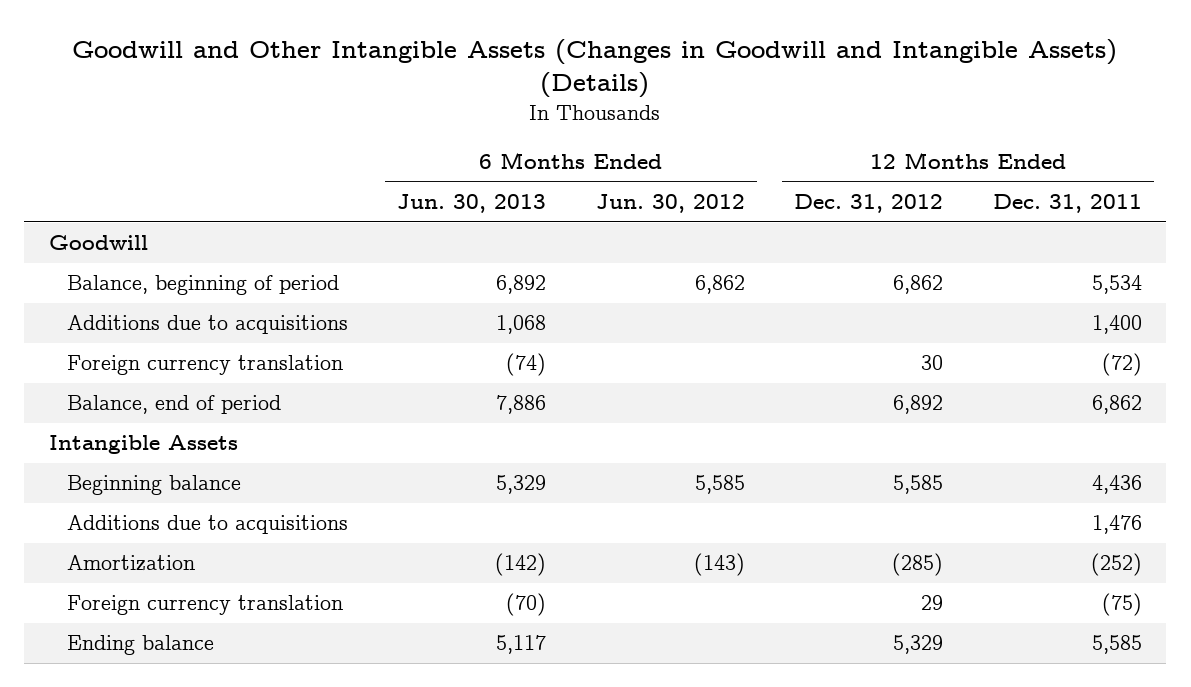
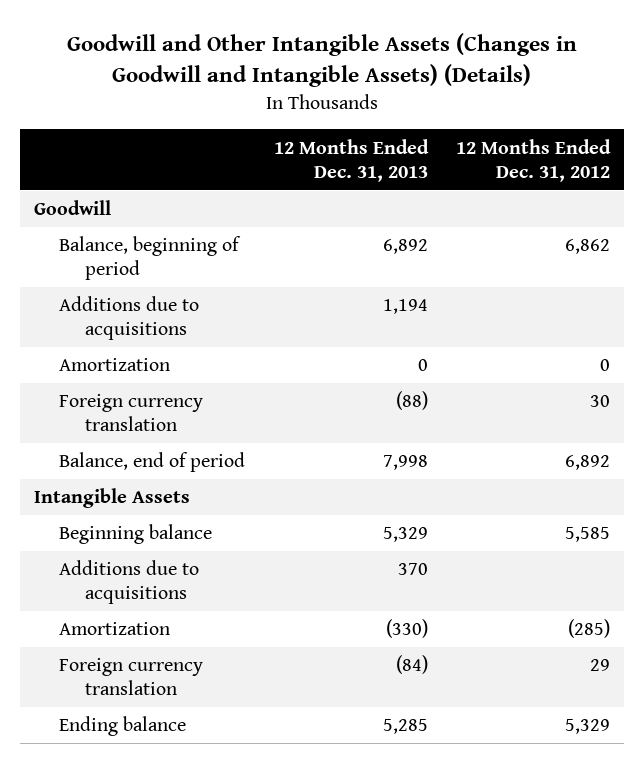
- | 6 Months Ended Jun. 30, 2013 | 6 Months Ended Jun. 30, 2012 | 12 Months Ended Dec. 31, 2012 | 12 Months Ended Dec. 31, 2011
+ | 12 Months Ended Dec. 31, 2013 | 12 Months Ended Dec. 31, 2012
+ Amortization | 0 | 0

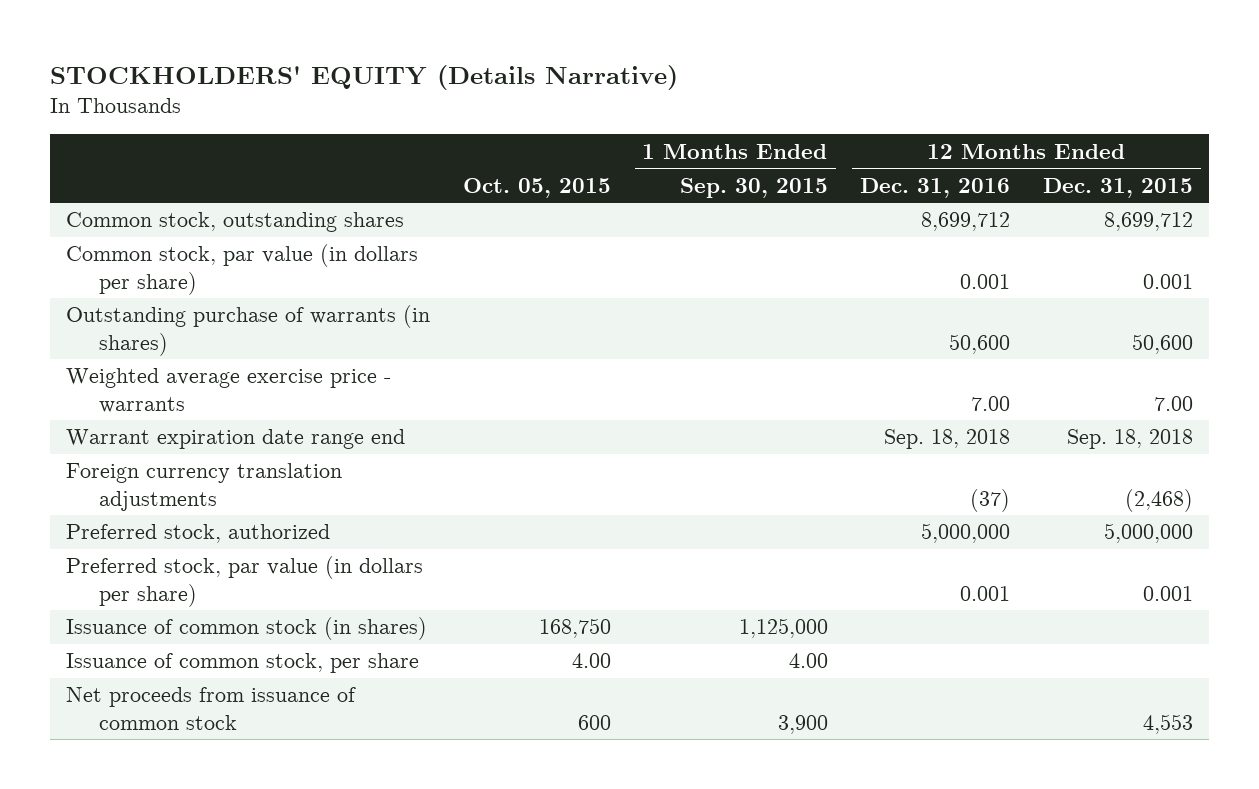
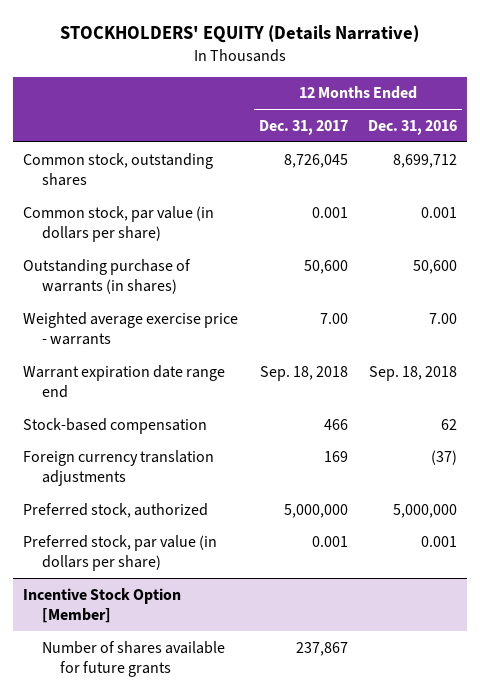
- | Oct. 05, 2015 | 1 Months Ended Sep. 30, 2015 | 12 Months Ended Dec. 31, 2016 | 12 Months Ended Dec. 31, 2015
+ | 12 Months Ended Dec. 31, 2017 | 12 Months Ended Dec. 31, 2016
+ Stock-based compensation | 466 | 62
- Issuance of common stock (in shares) | 168,750 | 1,125,000 | |
- Issuance of common stock, per share | 4.00 | 4.00 | |
- Net proceeds from issuance of common stock | 600 | 3,900 | | 4,553
+ Incentive Stock Option [Member]
+ Number of shares available for future grants | 237,867 |

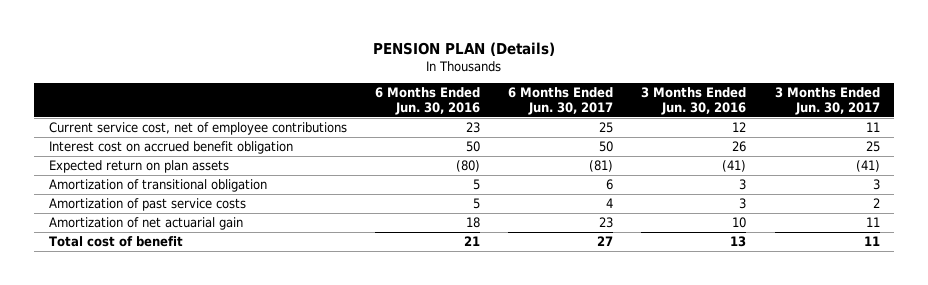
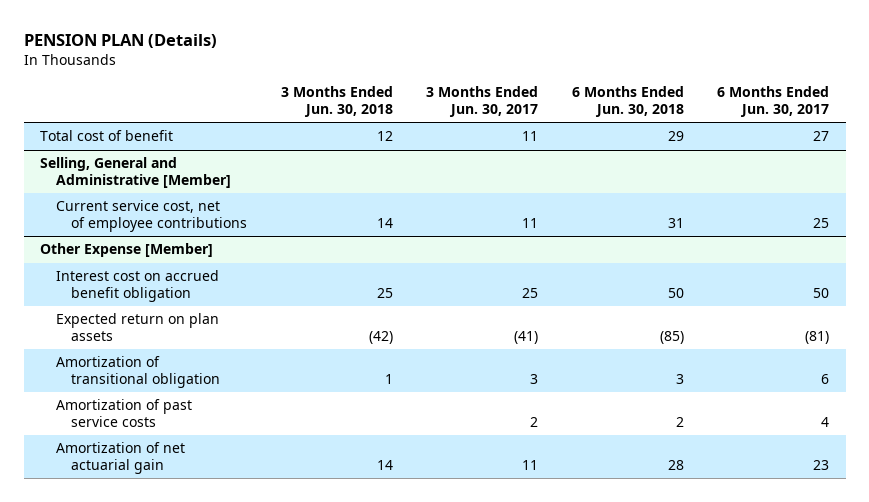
- | 6 Months Ended Jun. 30, 2016 | 6 Months Ended Jun. 30, 2017 | 3 Months Ended Jun. 30, 2016 | 3 Months Ended Jun. 30, 2017
+ | 3 Months Ended Jun. 30, 2018 | 3 Months Ended Jun. 30, 2017 | 6 Months Ended Jun. 30, 2018 | 6 Months Ended Jun. 30, 2017
moved up: Total cost of benefit | 12 | 11 | 29 | 27
+ Selling, General and Administrative [Member]
+ Other Expense [Member]

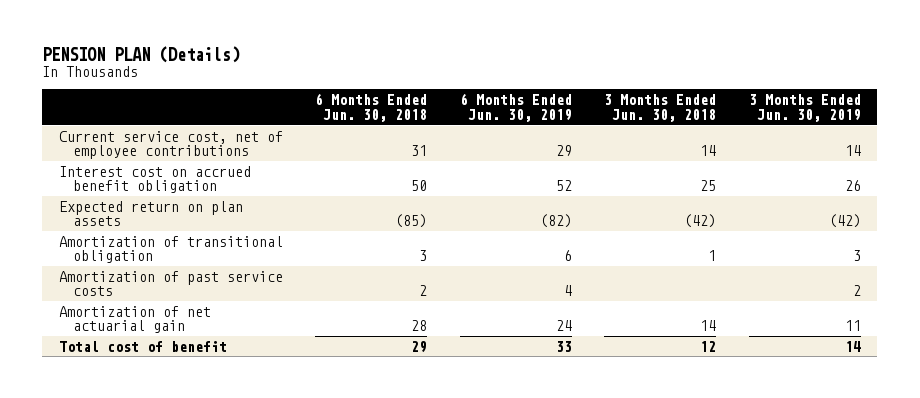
- | 3 Months Ended Jun. 30, 2018 | 3 Months Ended Jun. 30, 2017 | 6 Months Ended Jun. 30, 2018 | 6 Months Ended Jun. 30, 2017
+ | 6 Months Ended Jun. 30, 2018 | 6 Months Ended Jun. 30, 2019 | 3 Months Ended Jun. 30, 2018 | 3 Months Ended Jun. 30, 2019
- Selling, General and Administrative [Member]
- Other Expense [Member]
moved down: Total cost of benefit | 29 | 33 | 12 | 14

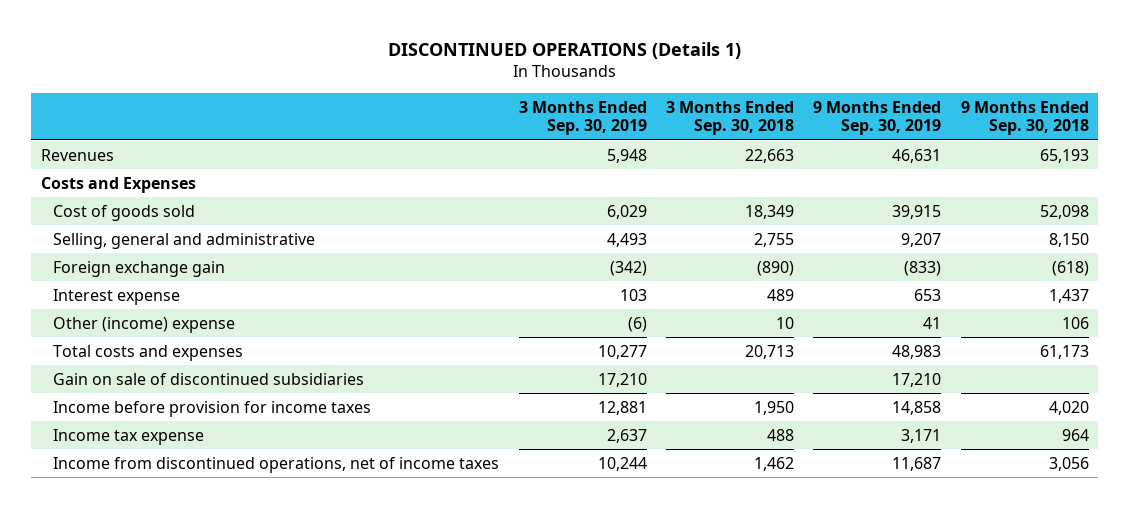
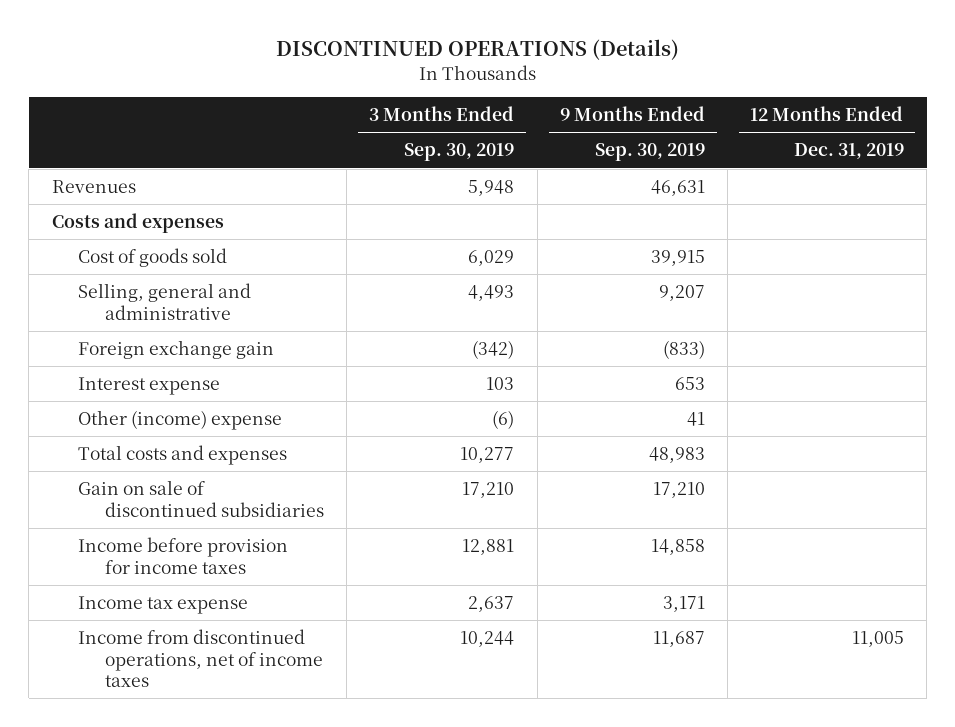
- DISCONTINUED OPERATIONS (Details 1)
+ DISCONTINUED OPERATIONS (Details)
- | 3 Months Ended Sep. 30, 2019 | 3 Months Ended Sep. 30, 2018 | 9 Months Ended Sep. 30, 2019 | 9 Months Ended Sep. 30, 2018
+ | 3 Months Ended Sep. 30, 2019 | 9 Months Ended Sep. 30, 2019 | 12 Months Ended Dec. 31, 2019
- Costs and Expenses
+ Costs and expenses

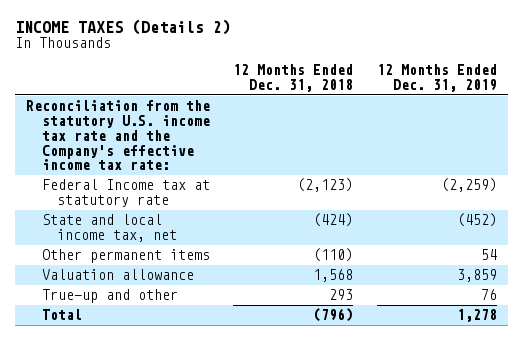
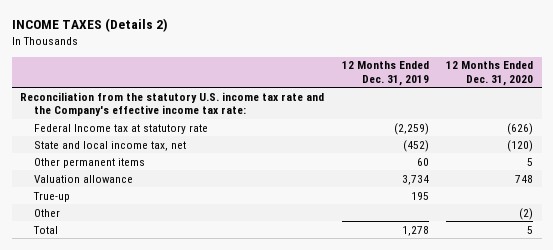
- | 12 Months Ended Dec. 31, 2018 | 12 Months Ended Dec. 31, 2019
+ | 12 Months Ended Dec. 31, 2019 | 12 Months Ended Dec. 31, 2020
- Other permanent items | (110) | 54
- Valuation allowance | 1,568 | 3,859
- True-up and other | 293 | 76
+ Other permanent items | 60 | 5
+ Valuation allowance | 3,734 | 748
+ True-up | 195 |
+ Other | | (2)

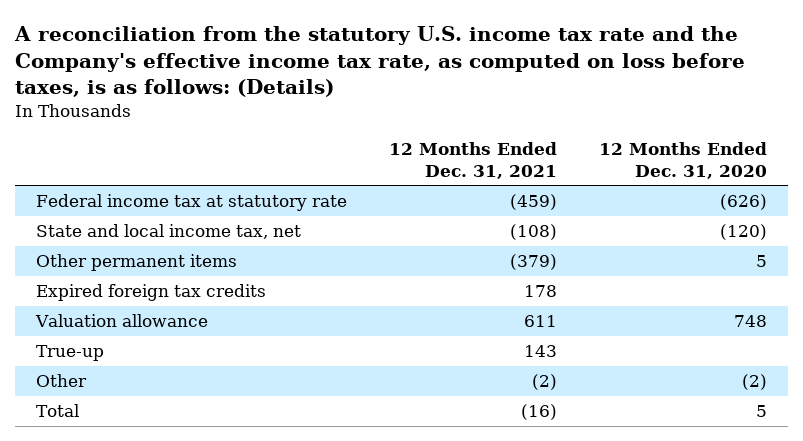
- INCOME TAXES (Details 2)
+ A reconciliation from the statutory U.S. income tax rate and the Company's effective income tax rate, as computed on loss before taxes, is as follows: (Details)
- | 12 Months Ended Dec. 31, 2019 | 12 Months Ended Dec. 31, 2020
+ | 12 Months Ended Dec. 31, 2021 | 12 Months Ended Dec. 31, 2020
- Reconciliation from the statutory U.S. income tax rate and the Company's effective income tax rate:
- Federal Income tax at statutory rate | (2,259) | (626)
+ Federal income tax at statutory rate | (459) | (626)
+ Expired foreign tax credits | 178 |

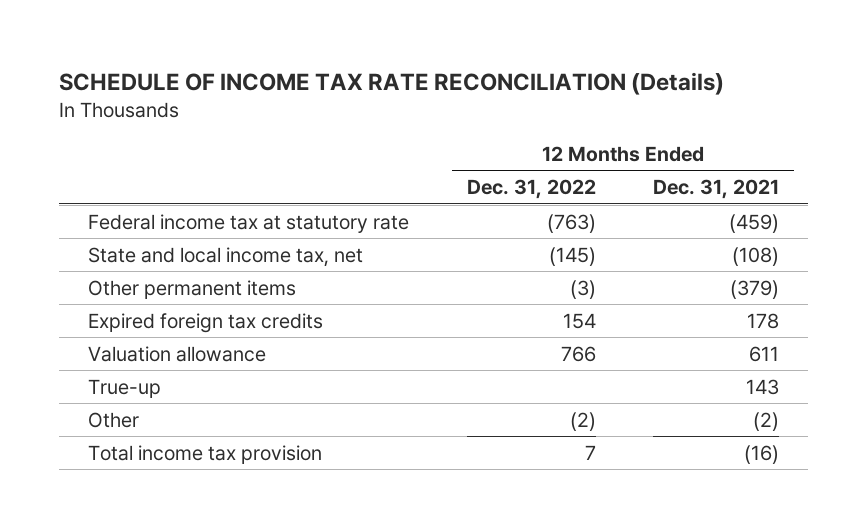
- A reconciliation from the statutory U.S. income tax rate and the Company's effective income tax rate, as computed on loss before taxes, is as follows: (Details)
+ SCHEDULE OF INCOME TAX RATE RECONCILIATION (Details)
- | 12 Months Ended Dec. 31, 2021 | 12 Months Ended Dec. 31, 2020
+ | 12 Months Ended Dec. 31, 2022 | 12 Months Ended Dec. 31, 2021
- Total | (16) | 5
+ Total income tax provision | 7 | (16)

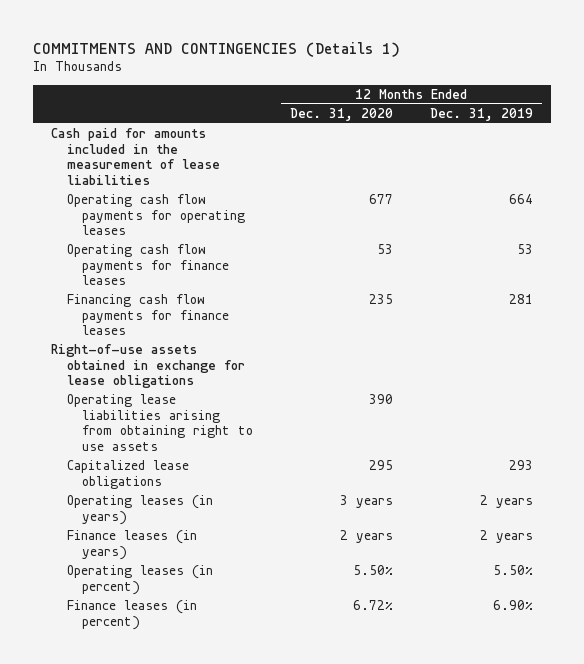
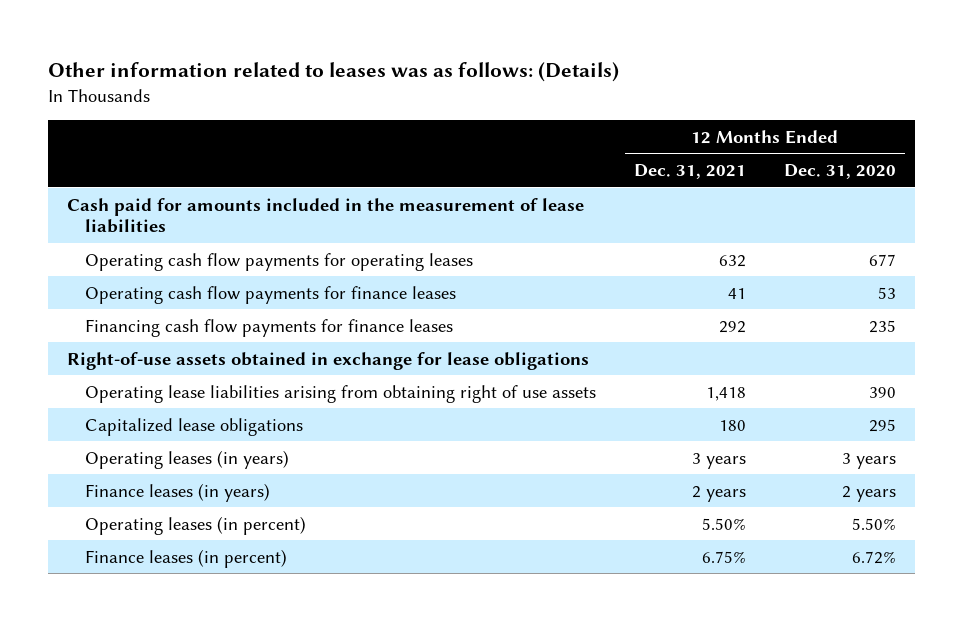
- COMMITMENTS AND CONTINGENCIES (Details 1)
+ Other information related to leases was as follows: (Details)
- | 12 Months Ended Dec. 31, 2020 | 12 Months Ended Dec. 31, 2019
+ | 12 Months Ended Dec. 31, 2021 | 12 Months Ended Dec. 31, 2020
- Operating lease liabilities arising from obtaining right to use assets | 390 |
+ Operating lease liabilities arising from obtaining right of use assets | 1,418 | 390

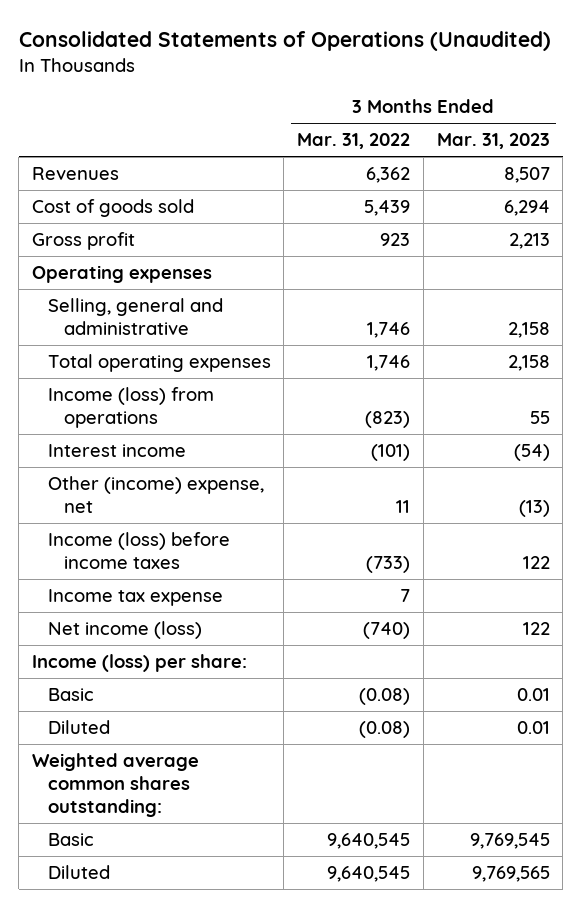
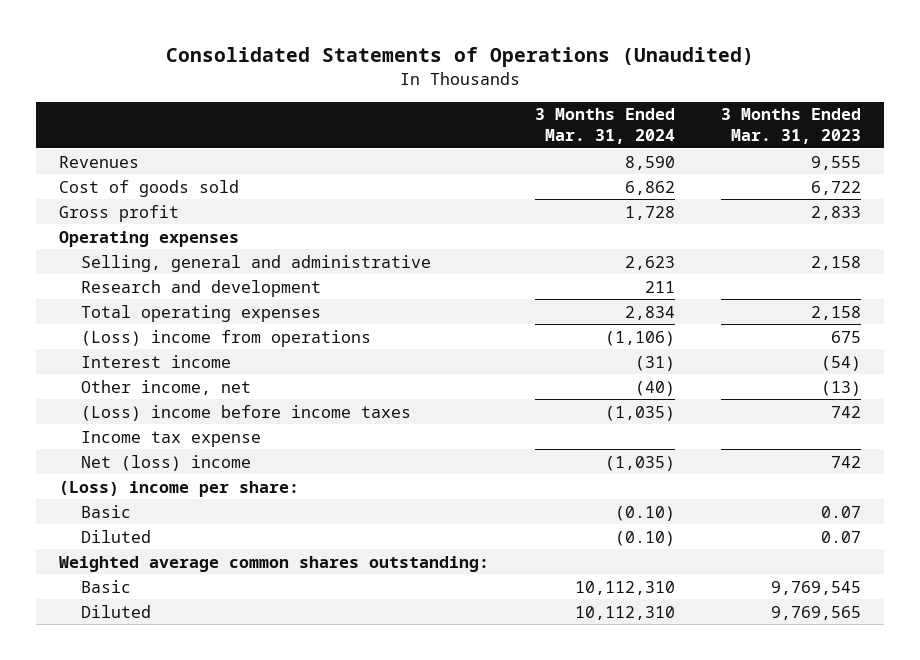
- | 3 Months Ended Mar. 31, 2022 | 3 Months Ended Mar. 31, 2023
+ | 3 Months Ended Mar. 31, 2024 | 3 Months Ended Mar. 31, 2023
- Revenues | 6,362 | 8,507
- Cost of goods sold | 5,439 | 6,294
- Gross profit | 923 | 2,213
+ Revenues | 8,590 | 9,555
+ Cost of goods sold | 6,862 | 6,722
+ Gross profit | 1,728 | 2,833
+ Research and development | 211 |
- Income (loss) from operations | (823) | 55
+ (Loss) income from operations | (1,106) | 675
- Other (income) expense, net | 11 | (13)
- Income (loss) before income taxes | (733) | 122
+ Other income, net | (40) | (13)
+ (Loss) income before income taxes | (1,035) | 742
- Net income (loss) | (740) | 122
- Income (loss) per share:
- Basic | (0.08) | 0.01
- Diluted | (0.08) | 0.01
+ Net (loss) income | (1,035) | 742
+ (Loss) income per share:
+ Basic | (0.10) | 0.07
+ Diluted | (0.10) | 0.07

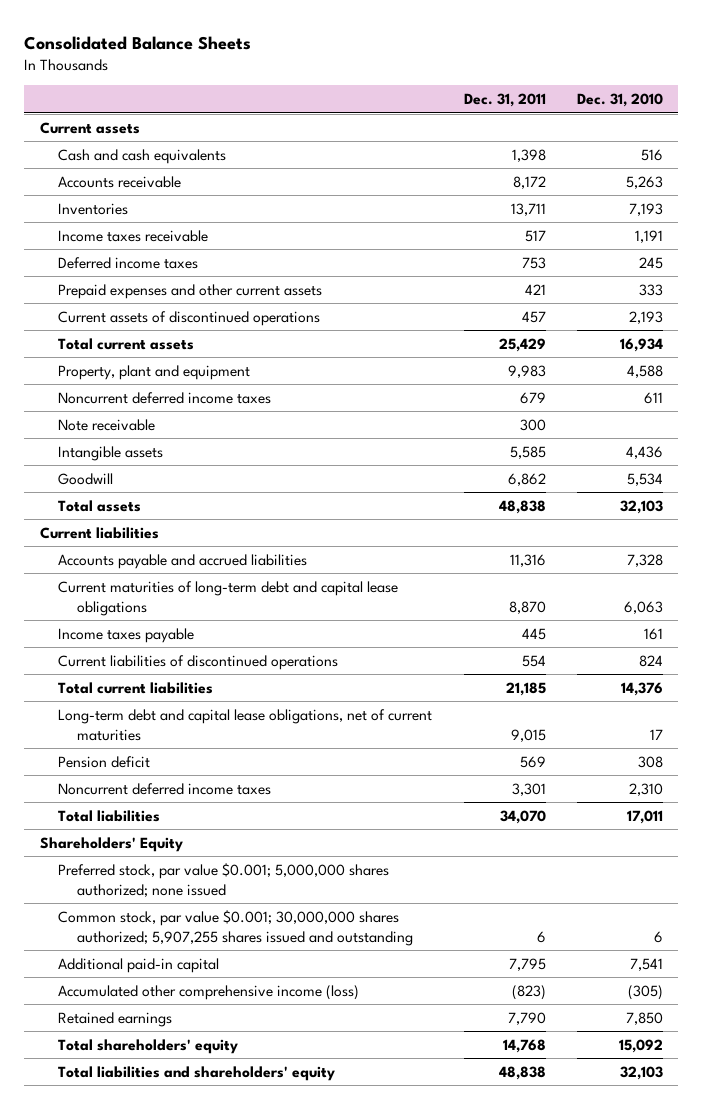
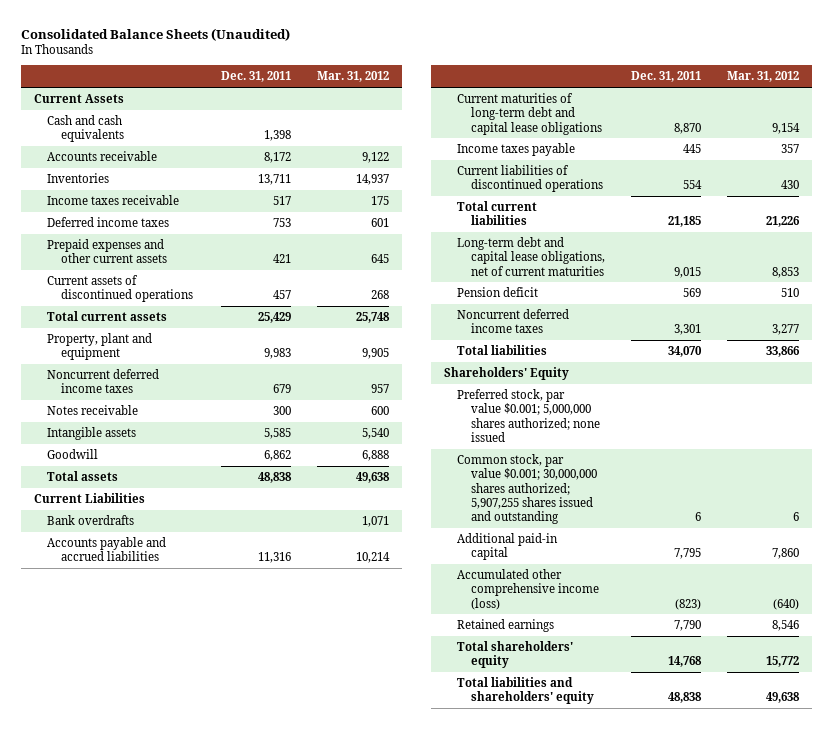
- Consolidated Balance Sheets
+ Consolidated Balance Sheets (Unaudited)
- | Dec. 31, 2011 | Dec. 31, 2010
+ | Dec. 31, 2011 | Mar. 31, 2012
- Current assets
+ Current Assets
- Note receivable | 300 |
+ Notes receivable | 300 | 600
- Current liabilities
+ Current Liabilities
+ Bank overdrafts | | 1,071

